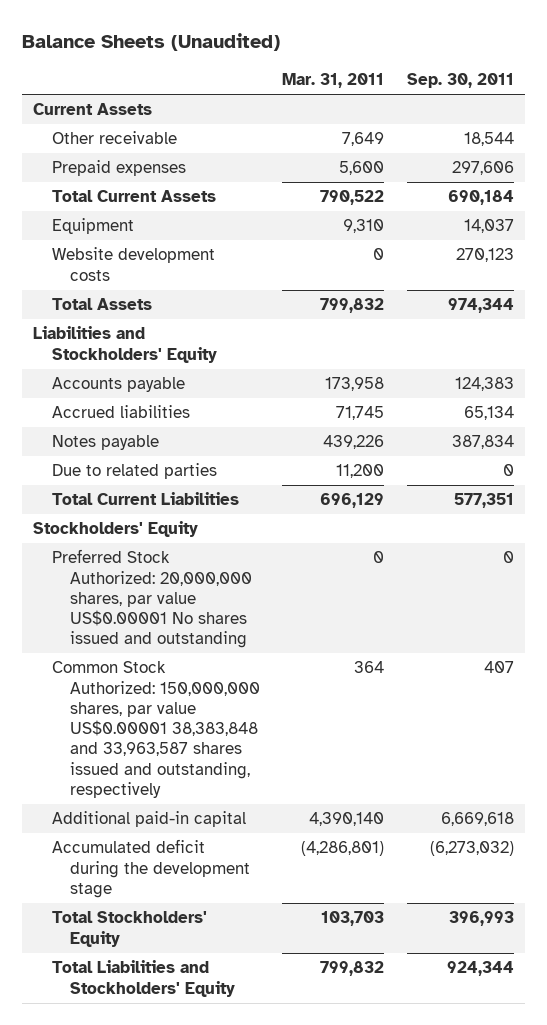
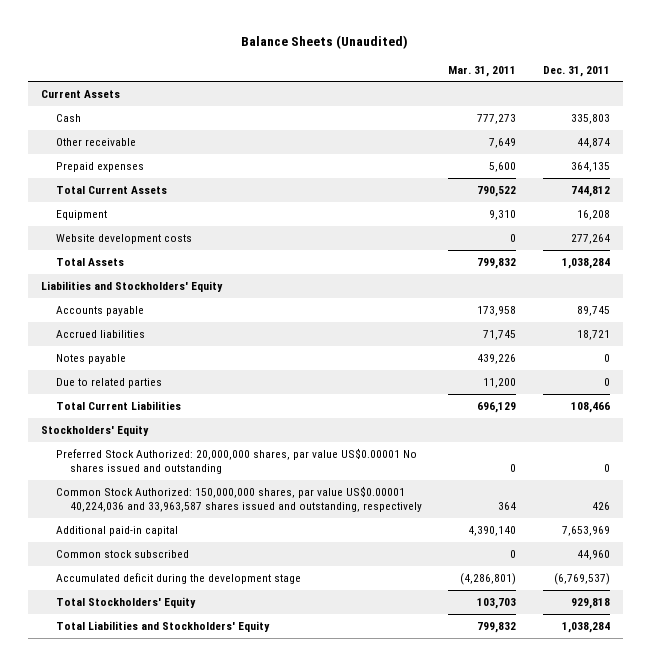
- | Mar. 31, 2011 | Sep. 30, 2011
+ | Mar. 31, 2011 | Dec. 31, 2011
+ Cash | 777,273 | 335,803
- Common Stock Authorized: 150,000,000 shares, par value US$0.00001 38,383,848 and 33,963,587 shares issued and outstanding, respectively | 364 | 407
+ Common Stock Authorized: 150,000,000 shares, par value US$0.00001 40,224,036 and 33,963,587 shares issued and outstanding, respectively | 364 | 426
+ Common stock subscribed | 0 | 44,960

